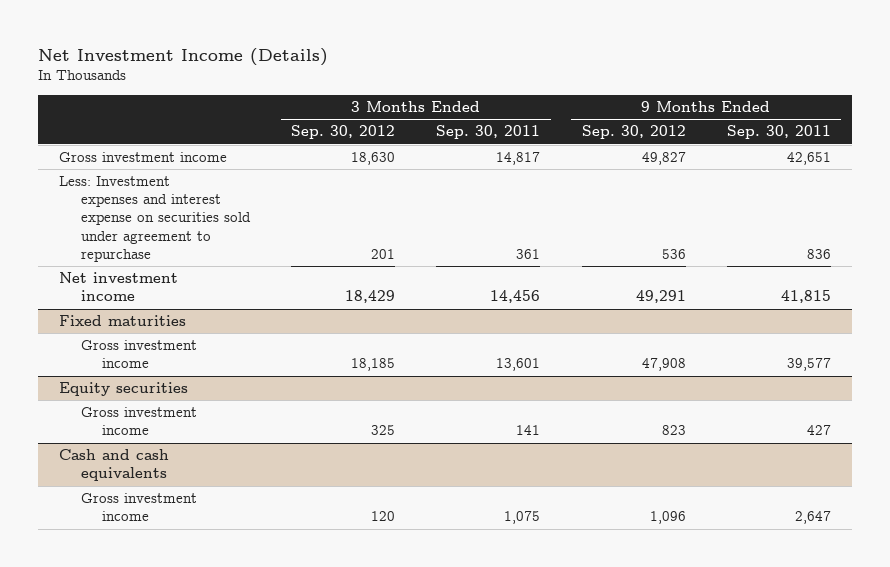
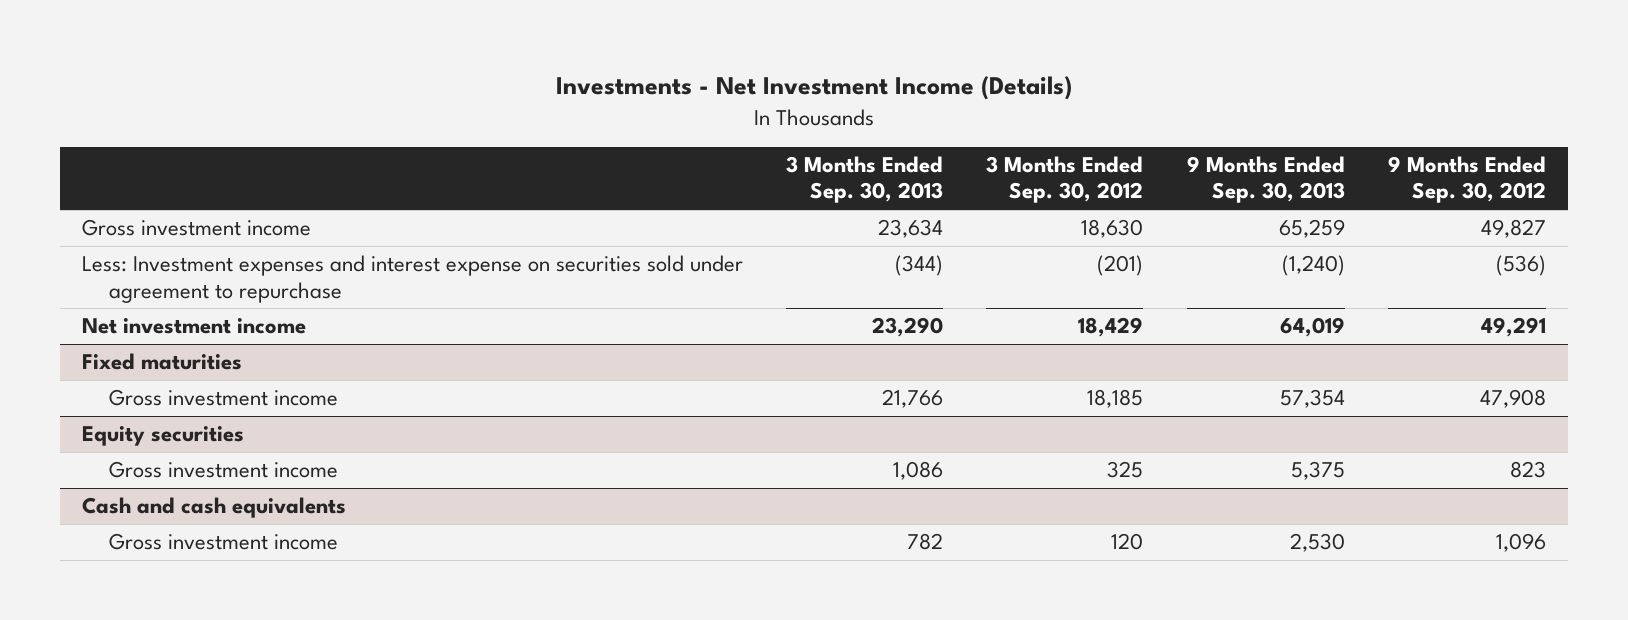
- Net Investment Income (Details)
+ Investments - Net Investment Income (Details)
- | 3 Months Ended Sep. 30, 2012 | 3 Months Ended Sep. 30, 2011 | 9 Months Ended Sep. 30, 2012 | 9 Months Ended Sep. 30, 2011
+ | 3 Months Ended Sep. 30, 2013 | 3 Months Ended Sep. 30, 2012 | 9 Months Ended Sep. 30, 2013 | 9 Months Ended Sep. 30, 2012
- Less: Investment expenses and interest expense on securities sold under agreement to repurchase | 201 | 361 | 536 | 836
+ Less: Investment expenses and interest expense on securities sold under agreement to repurchase | (344) | (201) | (1,240) | (536)

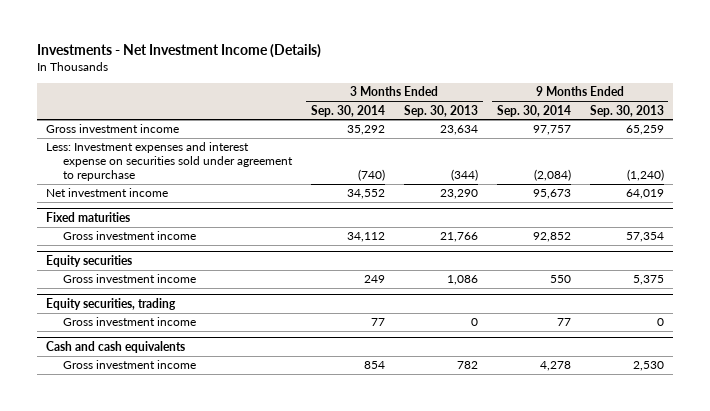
- | 3 Months Ended Sep. 30, 2013 | 3 Months Ended Sep. 30, 2012 | 9 Months Ended Sep. 30, 2013 | 9 Months Ended Sep. 30, 2012
+ | 3 Months Ended Sep. 30, 2014 | 3 Months Ended Sep. 30, 2013 | 9 Months Ended Sep. 30, 2014 | 9 Months Ended Sep. 30, 2013
+ Equity securities, trading
+ Gross investment income | 77 | 0 | 77 | 0

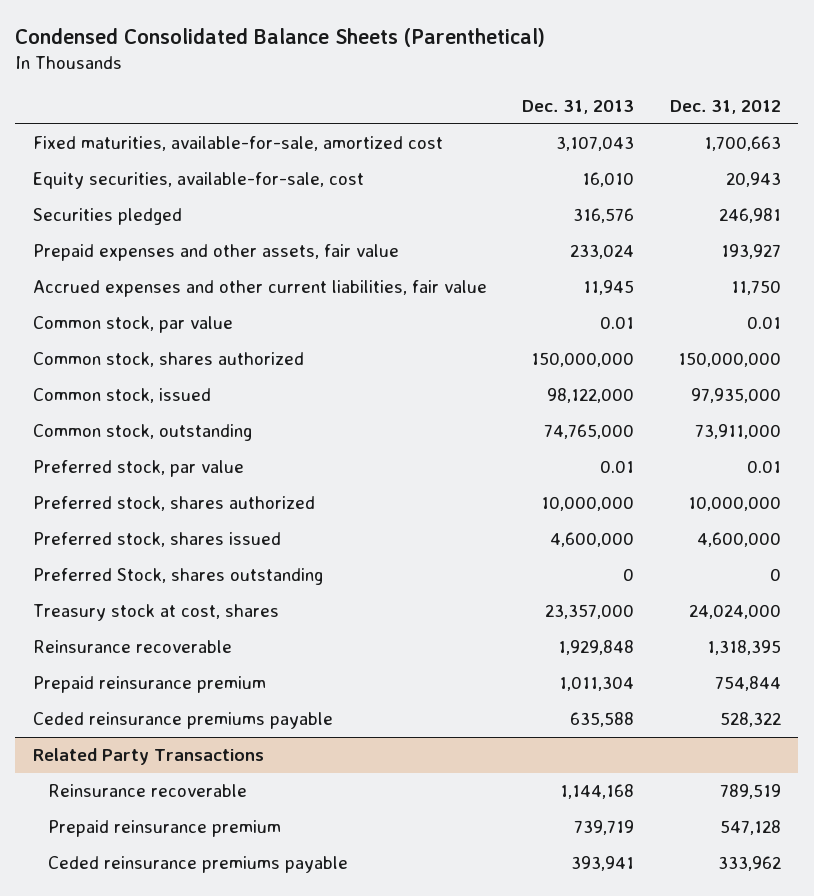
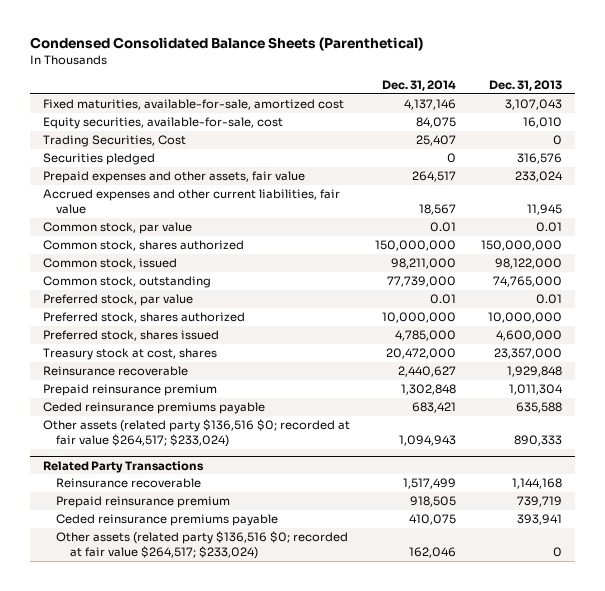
- | Dec. 31, 2013 | Dec. 31, 2012
+ | Dec. 31, 2014 | Dec. 31, 2013
+ Trading Securities, Cost | 25,407 | 0
- Preferred Stock, shares outstanding | 0 | 0
+ Other assets (related party $136,516 $0; recorded at fair value $264,517; $233,024) | 1,094,943 | 890,333
@ Related Party Transactions
+ Other assets (related party $136,516 $0; recorded at fair value $264,517; $233,024) | 162,046 | 0

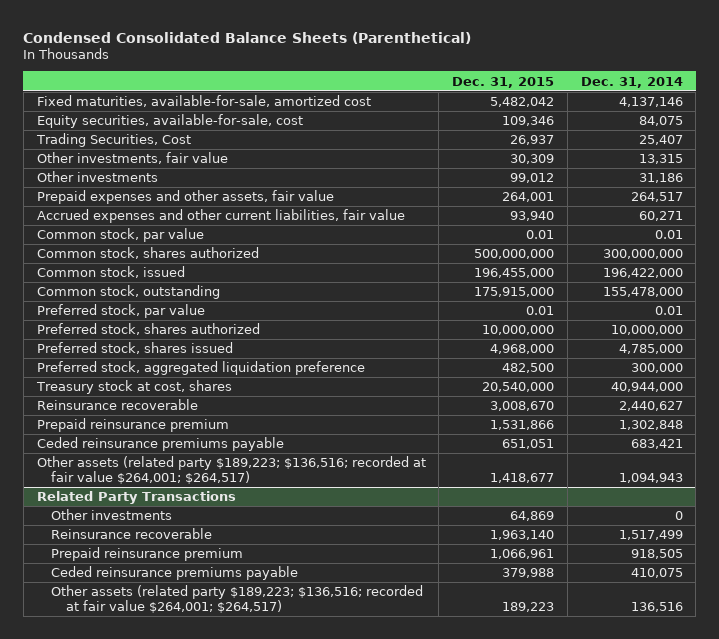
- | Dec. 31, 2014 | Dec. 31, 2013
+ | Dec. 31, 2015 | Dec. 31, 2014
- Securities pledged | 0 | 316,576
+ Other investments, fair value | 30,309 | 13,315
+ Other investments | 99,012 | 31,186
- Accrued expenses and other current liabilities, fair value | 18,567 | 11,945
+ Accrued expenses and other current liabilities, fair value | 93,940 | 60,271
- Common stock, shares authorized | 150,000,000 | 150,000,000
- Common stock, issued | 98,211,000 | 98,122,000
- Common stock, outstanding | 77,739,000 | 74,765,000
+ Common stock, shares authorized | 500,000,000 | 300,000,000
+ Common stock, issued | 196,455,000 | 196,422,000
+ Common stock, outstanding | 175,915,000 | 155,478,000
- Treasury stock at cost, shares | 20,472,000 | 23,357,000
+ Preferred stock, aggregated liquidation preference | 482,500 | 300,000
+ Treasury stock at cost, shares | 20,540,000 | 40,944,000
- Other assets (related party $136,516 $0; recorded at fair value $264,517; $233,024) | 1,094,943 | 890,333
+ Other assets (related party $189,223; $136,516; recorded at fair value $264,001; $264,517) | 1,418,677 | 1,094,943
@ Related Party Transactions
+ Other investments | 64,869 | 0
- Other assets (related party $136,516 $0; recorded at fair value $264,517; $233,024) | 162,046 | 0
+ Other assets (related party $189,223; $136,516; recorded at fair value $264,001; $264,517) | 189,223 | 136,516

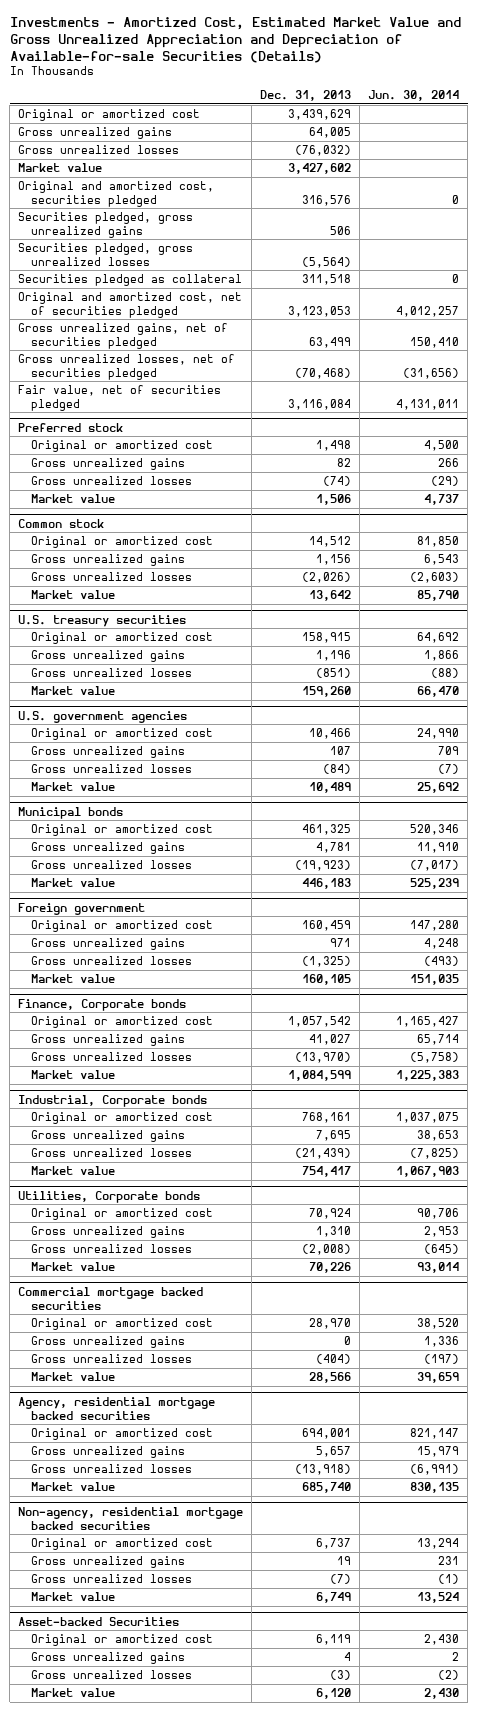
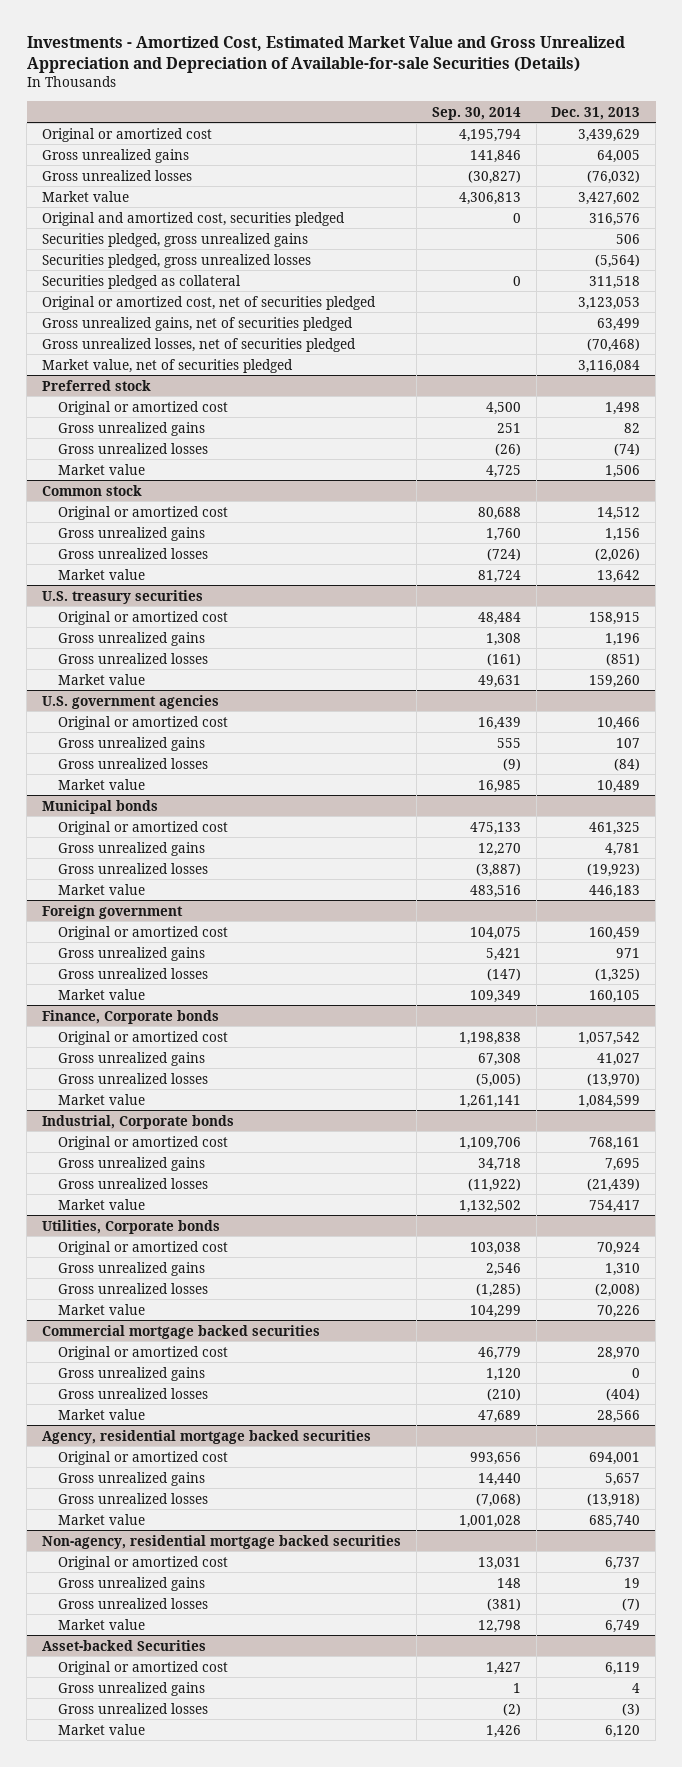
- | Dec. 31, 2013 | Jun. 30, 2014
+ | Sep. 30, 2014 | Dec. 31, 2013
- Original and amortized cost, net of securities pledged | 3,123,053 | 4,012,257
+ Original or amortized cost, net of securities pledged | | 3,123,053
- Fair value, net of securities pledged | 3,116,084 | 4,131,011
+ Market value, net of securities pledged | | 3,116,084

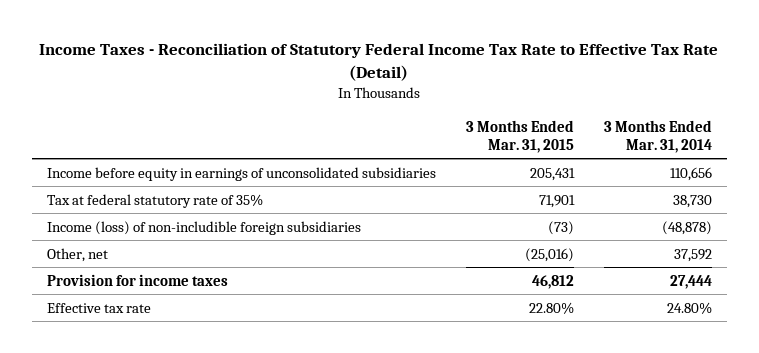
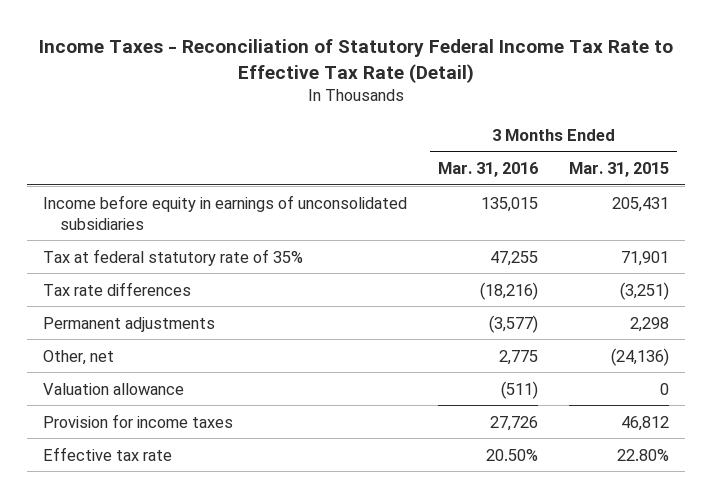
- | 3 Months Ended Mar. 31, 2015 | 3 Months Ended Mar. 31, 2014
+ | 3 Months Ended Mar. 31, 2016 | 3 Months Ended Mar. 31, 2015
- Income (loss) of non-includible foreign subsidiaries | (73) | (48,878)
- Other, net | (25,016) | 37,592
+ Tax rate differences | (18,216) | (3,251)
+ Permanent adjustments | (3,577) | 2,298
+ Other, net | 2,775 | (24,136)
+ Valuation allowance | (511) | 0

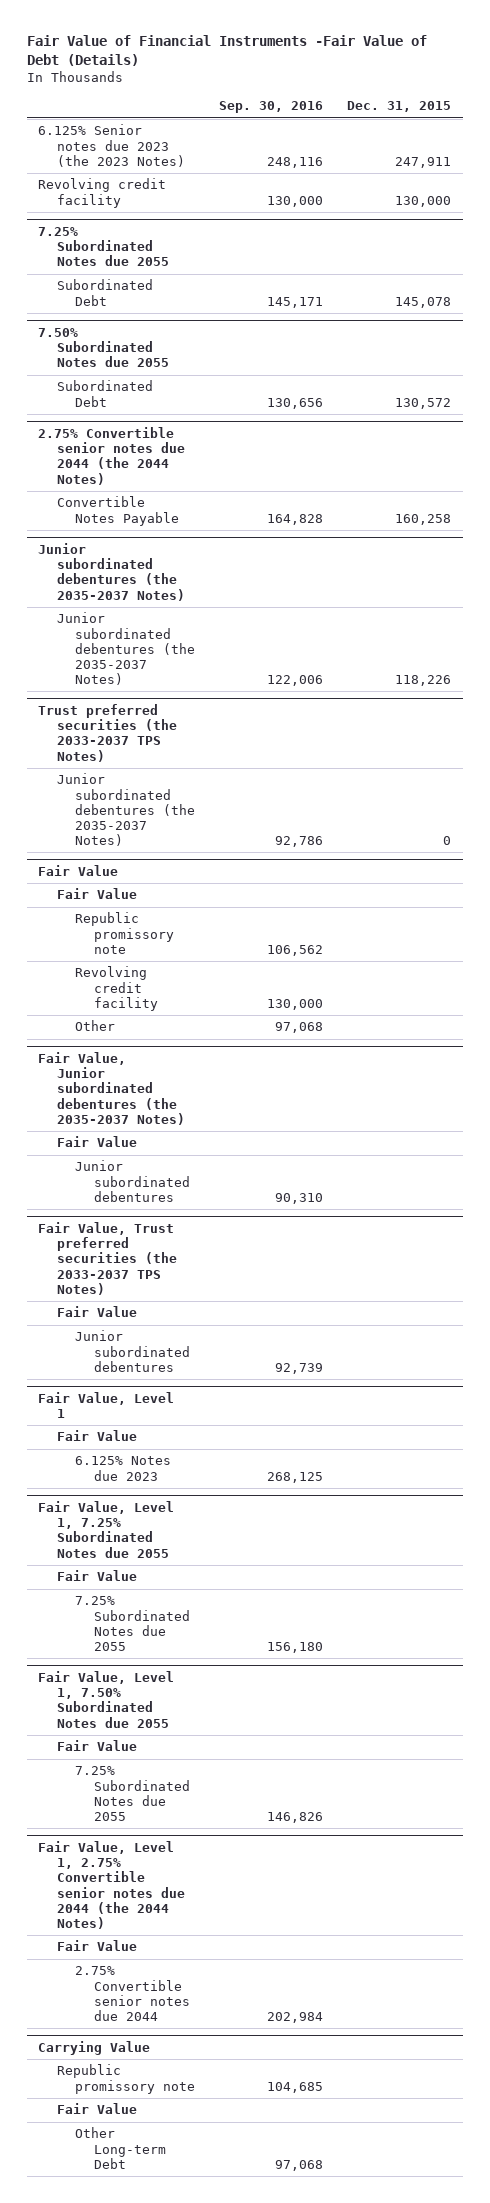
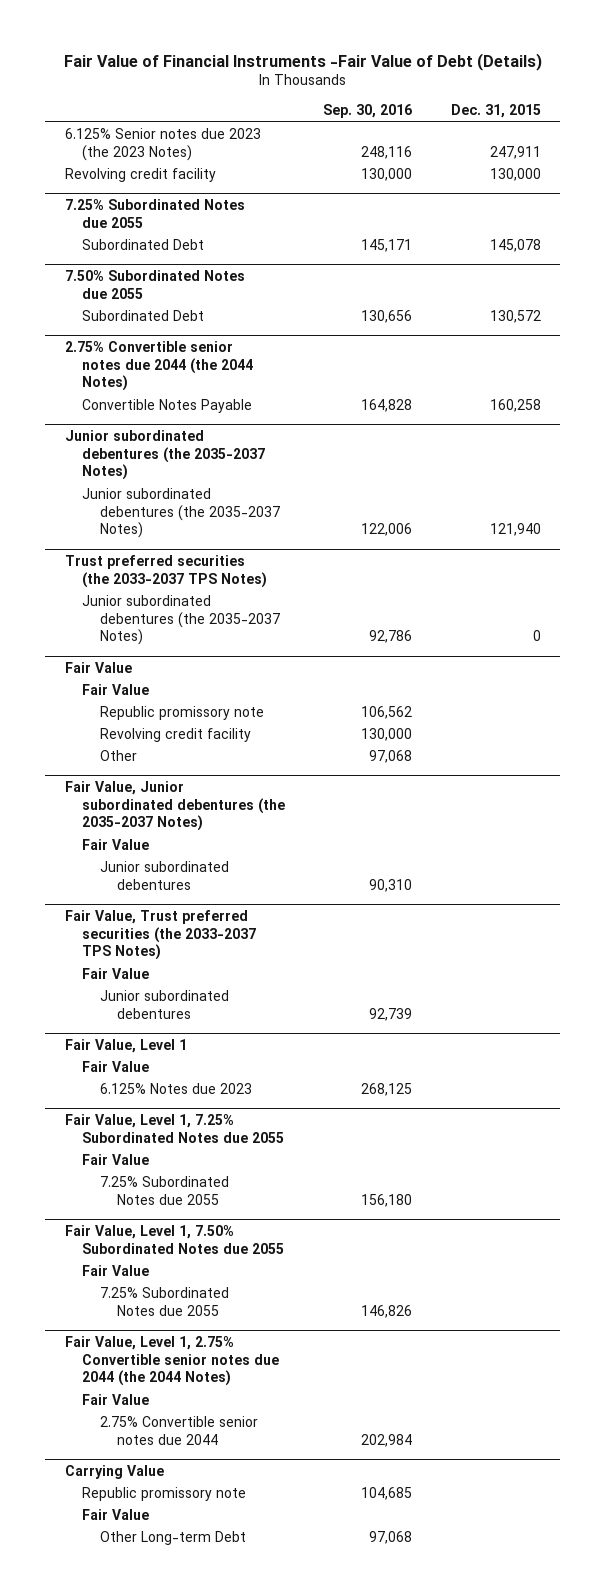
@ Junior subordinated debentures (the 2035-2037 Notes)
- Junior subordinated debentures (the 2035-2037 Notes) | 122,006 | 118,226
+ Junior subordinated debentures (the 2035-2037 Notes) | 122,006 | 121,940

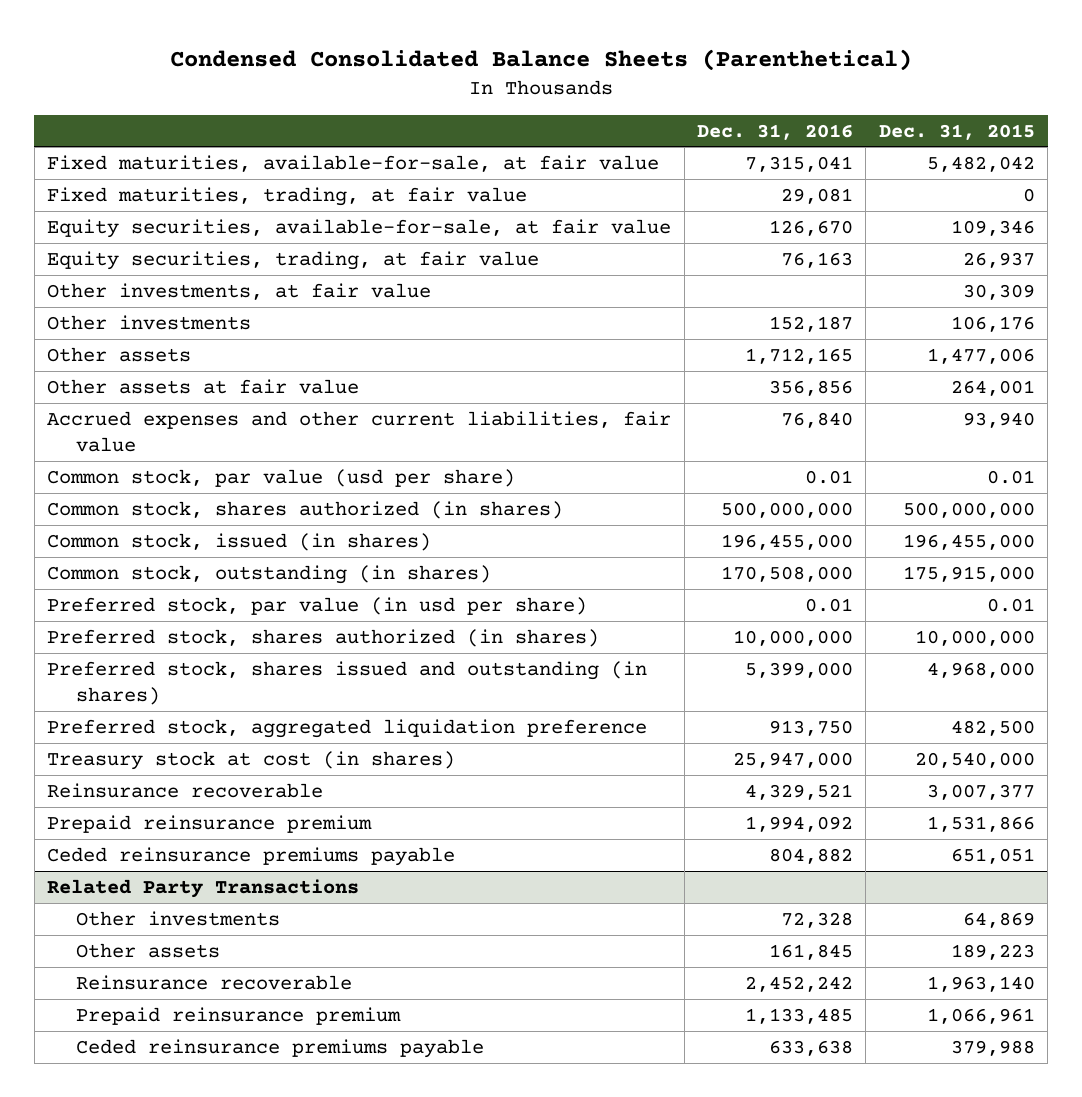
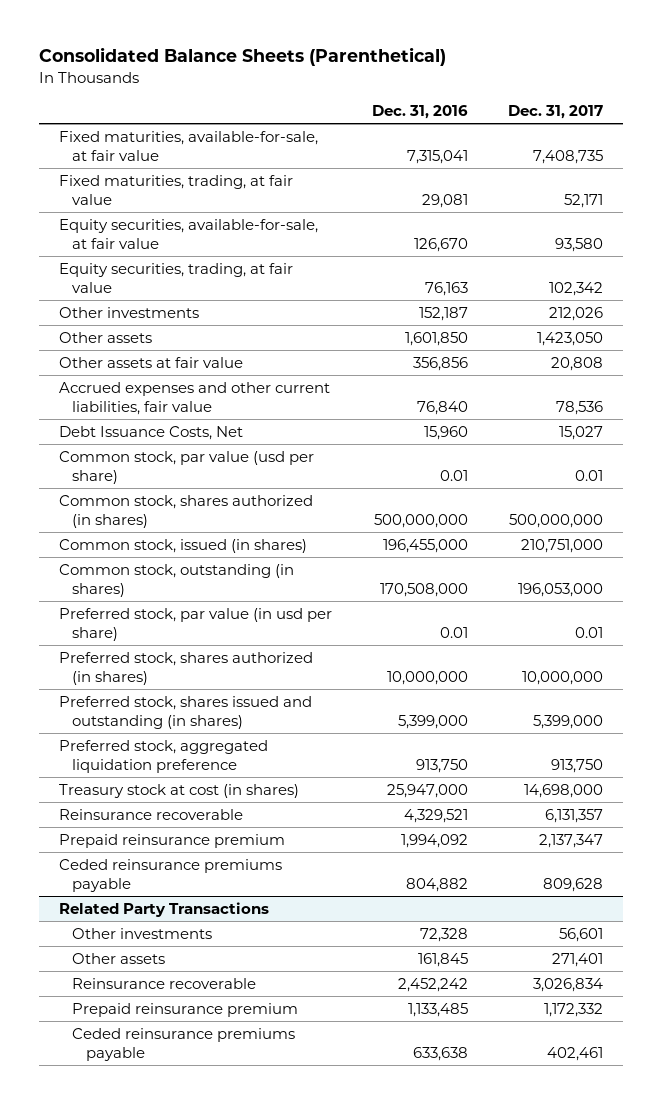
- Condensed Consolidated Balance Sheets (Parenthetical)
+ Consolidated Balance Sheets (Parenthetical)
- | Dec. 31, 2016 | Dec. 31, 2015
+ | Dec. 31, 2016 | Dec. 31, 2017
- Other investments, at fair value | | 30,309
- Other assets | 1,712,165 | 1,477,006
+ Other assets | 1,601,850 | 1,423,050
+ Debt Issuance Costs, Net | 15,960 | 15,027

